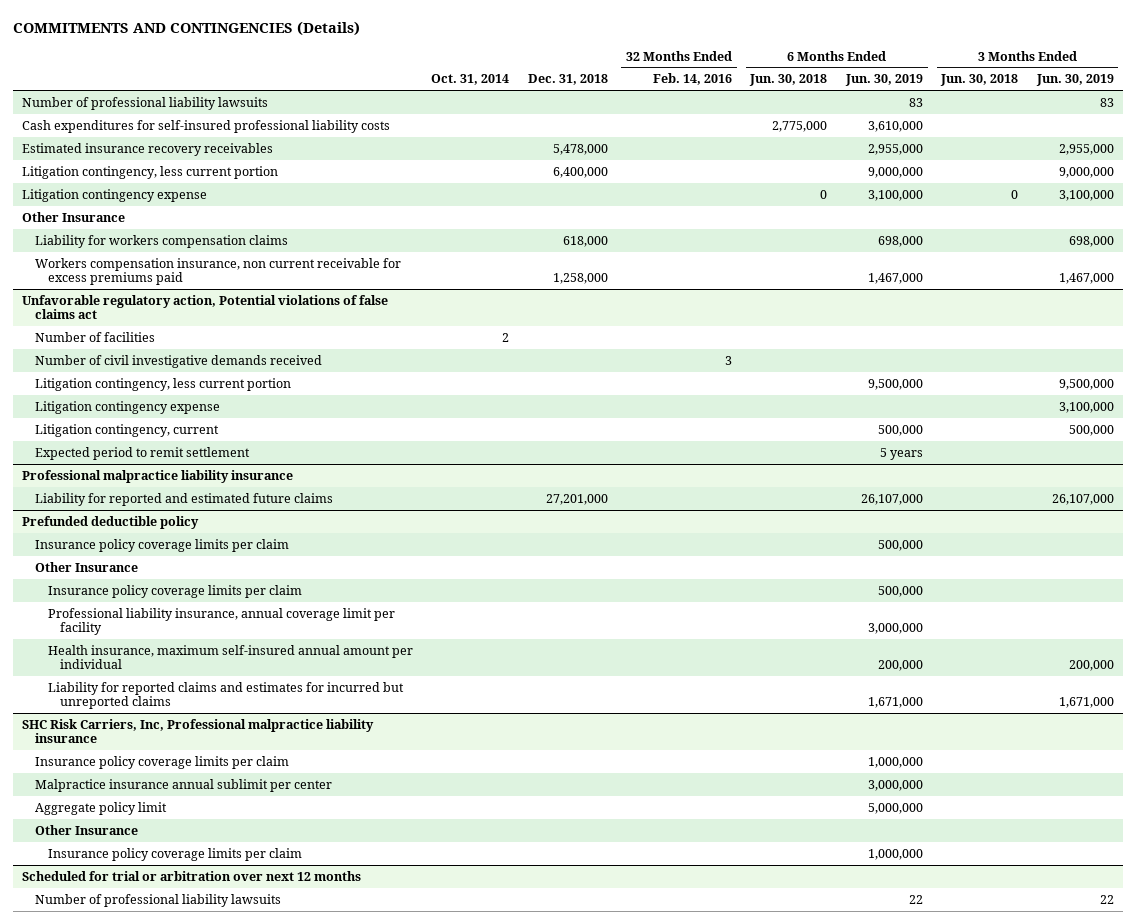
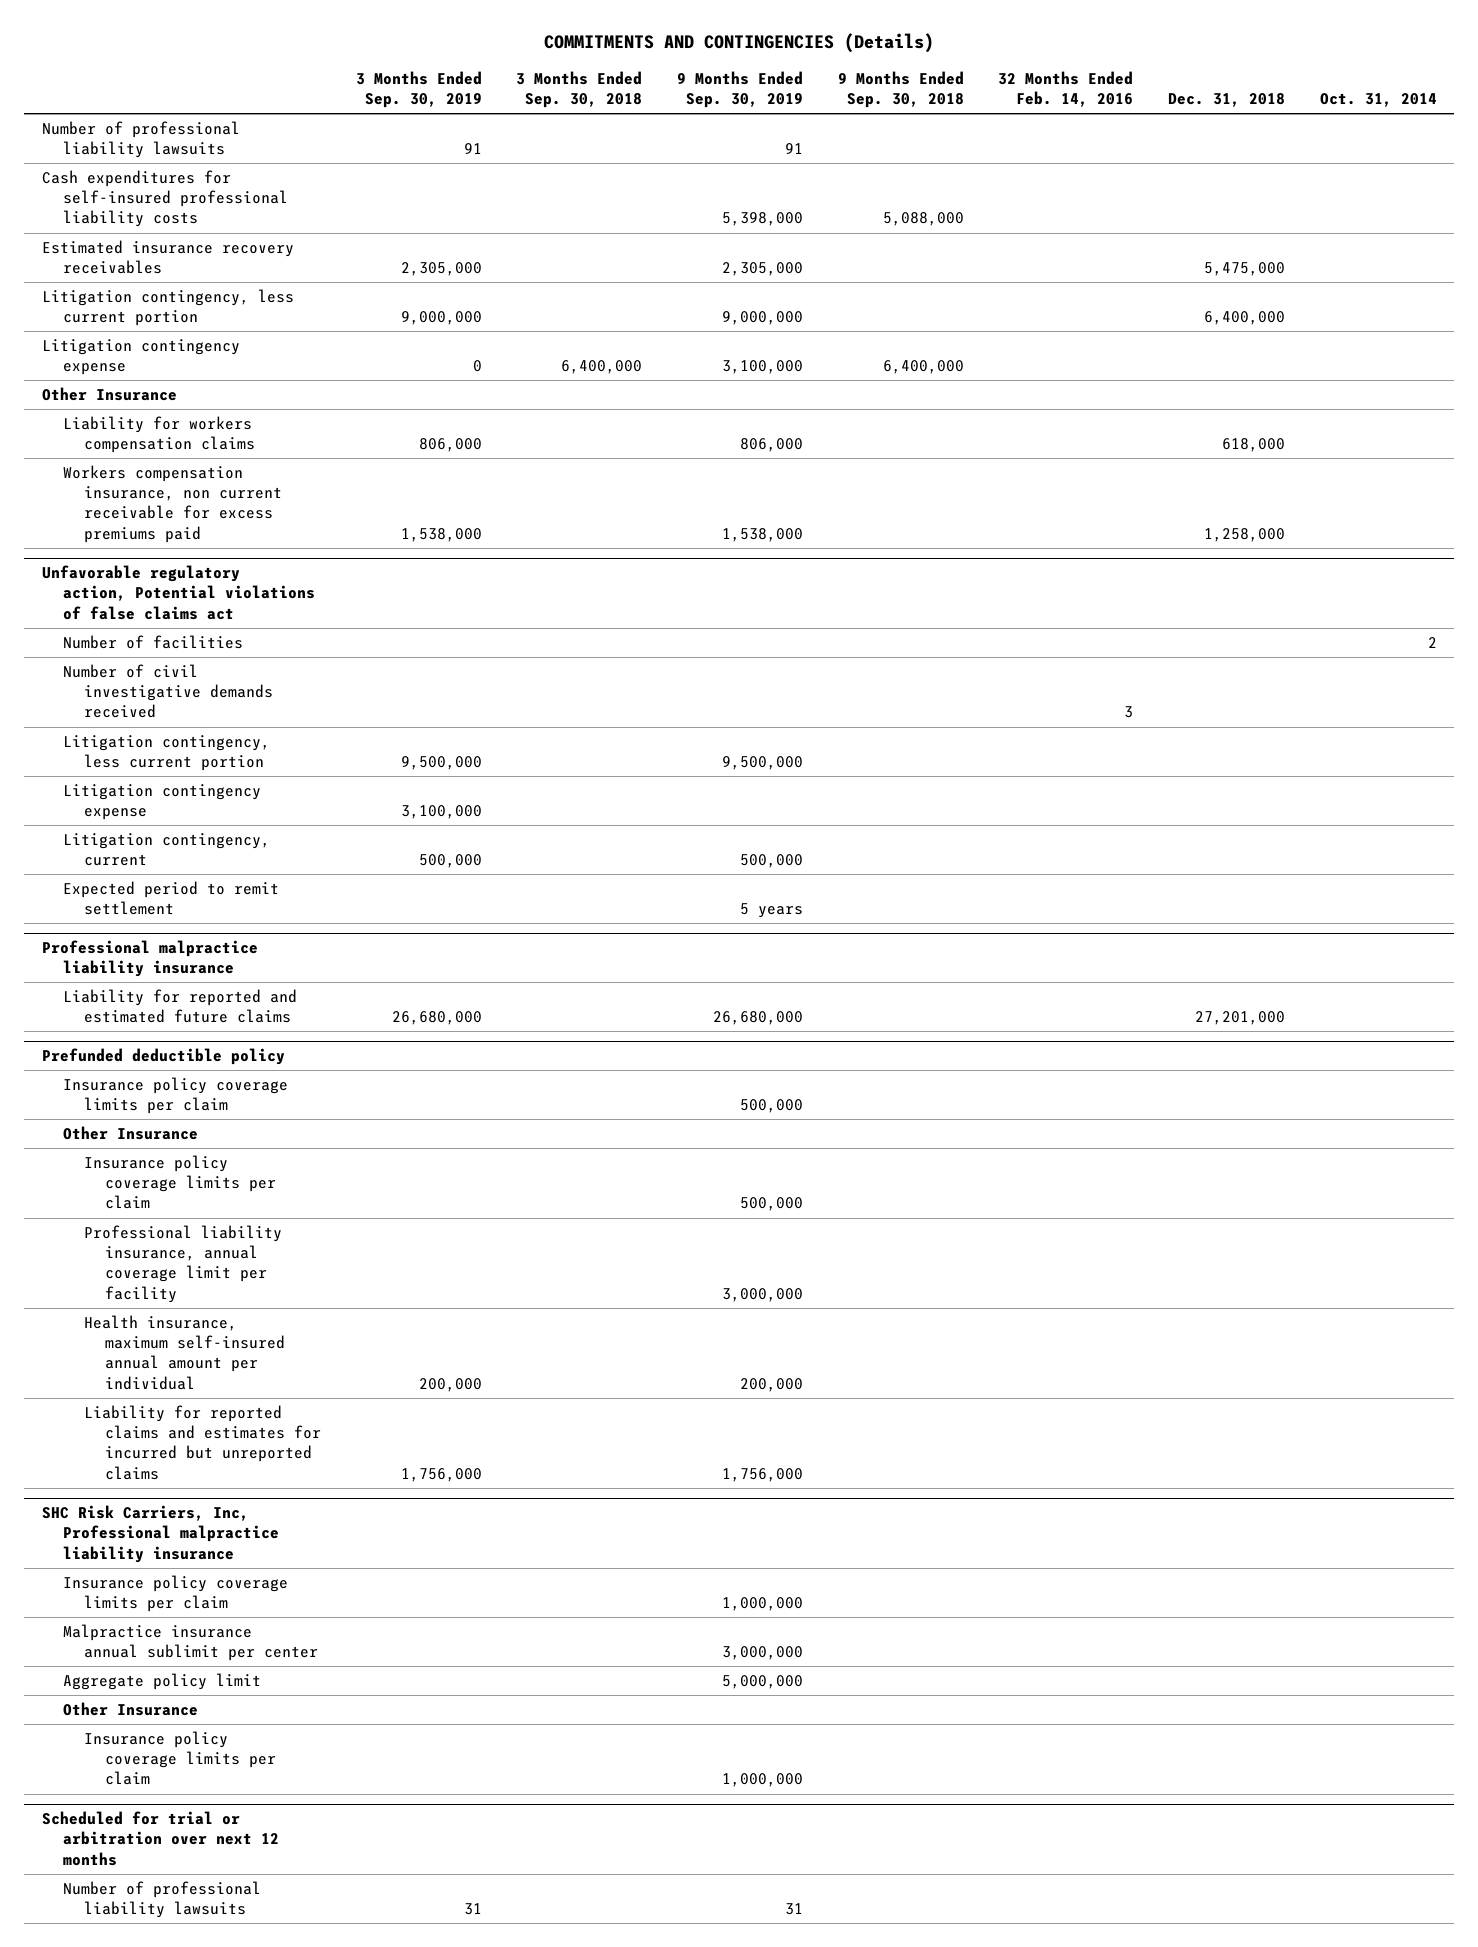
- | Oct. 31, 2014 | Dec. 31, 2018 | 32 Months Ended Feb. 14, 2016 | 6 Months Ended Jun. 30, 2018 | 6 Months Ended Jun. 30, 2019 | 3 Months Ended Jun. 30, 2018 | 3 Months Ended Jun. 30, 2019
+ | 3 Months Ended Sep. 30, 2019 | 3 Months Ended Sep. 30, 2018 | 9 Months Ended Sep. 30, 2019 | 9 Months Ended Sep. 30, 2018 | 32 Months Ended Feb. 14, 2016 | Dec. 31, 2018 | Oct. 31, 2014
- Estimated insurance recovery receivables | | 5,478,000 | | | 2,955,000 | | 2,955,000
+ Estimated insurance recovery receivables | 2,305,000 | | 2,305,000 | | | 5,475,000 |

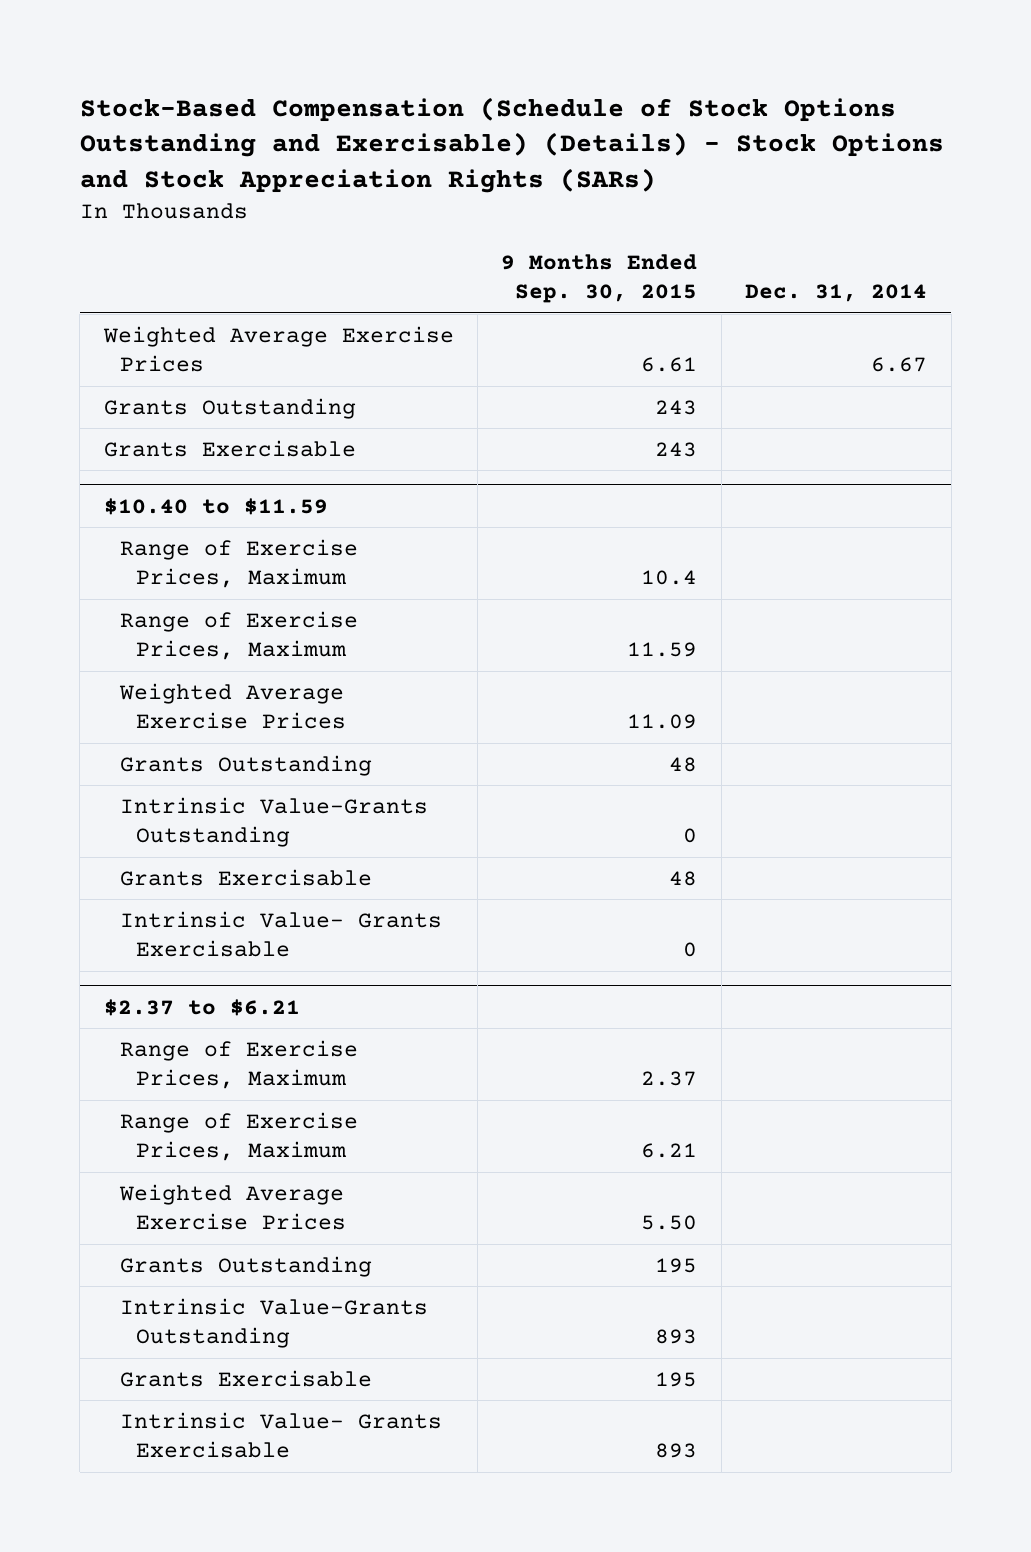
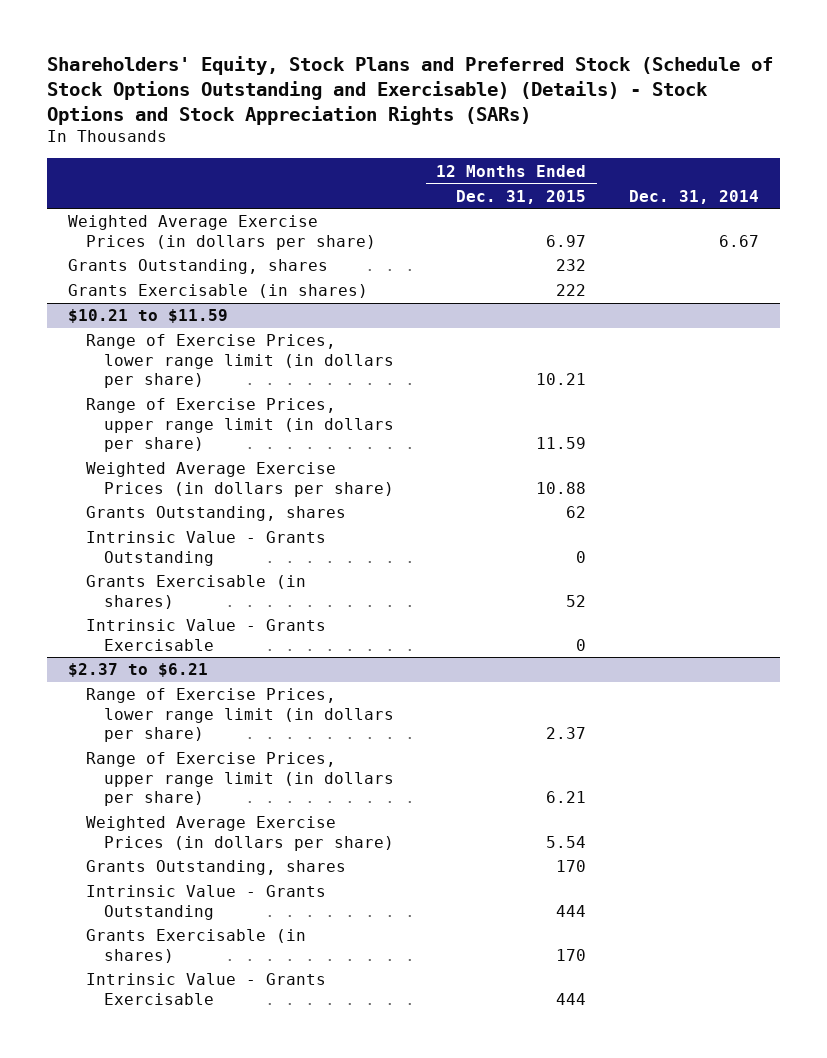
- Stock-Based Compensation (Schedule of Stock Options Outstanding and Exercisable) (Details) - Stock Options and Stock Appreciation Rights (SARs)
+ Shareholders' Equity, Stock Plans and Preferred Stock (Schedule of Stock Options Outstanding and Exercisable) (Details) - Stock Options and Stock Appreciation Rights (SARs)
- | 9 Months Ended Sep. 30, 2015 | Dec. 31, 2014
+ | 12 Months Ended Dec. 31, 2015 | Dec. 31, 2014
- Weighted Average Exercise Prices | 6.61 | 6.67
- Grants Outstanding | 243 |
- Grants Exercisable | 243 |
- $10.40 to $11.59
- Range of Exercise Prices, Maximum | 10.4 |
- Range of Exercise Prices, Maximum | 11.59 |
- Weighted Average Exercise Prices | 11.09 |
- Grants Outstanding | 48 |
- Intrinsic Value-Grants Outstanding | 0 |
- Grants Exercisable | 48 |
- Intrinsic Value- Grants Exercisable | 0 |
+ Weighted Average Exercise Prices (in dollars per share) | 6.97 | 6.67
+ Grants Outstanding, shares | 232 |
+ Grants Exercisable (in shares) | 222 |
+ $10.21 to $11.59
+ Range of Exercise Prices, lower range limit (in dollars per share) | 10.21 |
+ Range of Exercise Prices, upper range limit (in dollars per share) | 11.59 |
+ Weighted Average Exercise Prices (in dollars per share) | 10.88 |
+ Grants Outstanding, shares | 62 |
+ Intrinsic Value - Grants Outstanding | 0 |
+ Grants Exercisable (in shares) | 52 |
+ Intrinsic Value - Grants Exercisable | 0 |
@ $2.37 to $6.21
- Range of Exercise Prices, Maximum | 2.37 |
- Range of Exercise Prices, Maximum | 6.21 |
- Weighted Average Exercise Prices | 5.50 |
- Grants Outstanding | 195 |
- Intrinsic Value-Grants Outstanding | 893 |
- Grants Exercisable | 195 |
- Intrinsic Value- Grants Exercisable | 893 |
+ Range of Exercise Prices, lower range limit (in dollars per share) | 2.37 |
+ Range of Exercise Prices, upper range limit (in dollars per share) | 6.21 |
+ Weighted Average Exercise Prices (in dollars per share) | 5.54 |
+ Grants Outstanding, shares | 170 |
+ Intrinsic Value - Grants Outstanding | 444 |
+ Grants Exercisable (in shares) | 170 |
+ Intrinsic Value - Grants Exercisable | 444 |

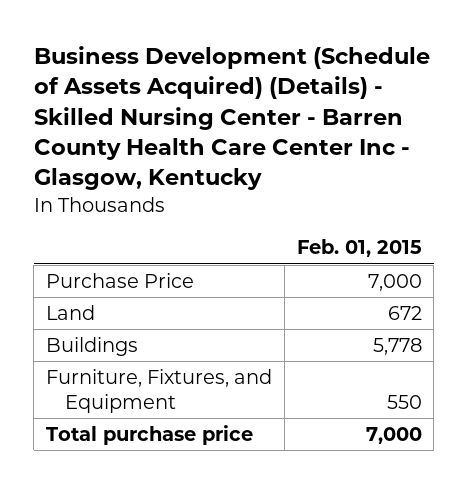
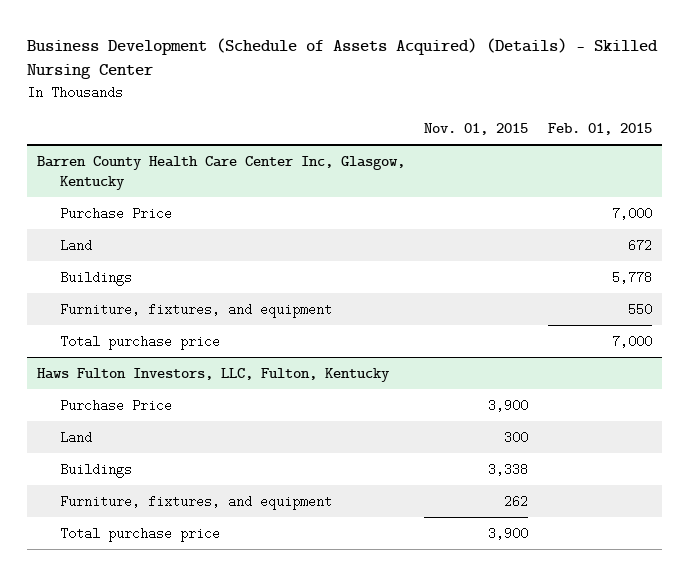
- Business Development (Schedule of Assets Acquired) (Details) - Skilled Nursing Center - Barren County Health Care Center Inc - Glasgow, Kentucky
+ Business Development (Schedule of Assets Acquired) (Details) - Skilled Nursing Center
- | Feb. 01, 2015
+ | Nov. 01, 2015 | Feb. 01, 2015
+ Barren County Health Care Center Inc, Glasgow, Kentucky
- Furniture, Fixtures, and Equipment | 550
+ Furniture, fixtures, and equipment | | 550
+ Haws Fulton Investors, LLC, Fulton, Kentucky
+ Purchase Price | 3,900 |
+ Land | 300 |
+ Buildings | 3,338 |
+ Furniture, fixtures, and equipment | 262 |
+ Total purchase price | 3,900 |

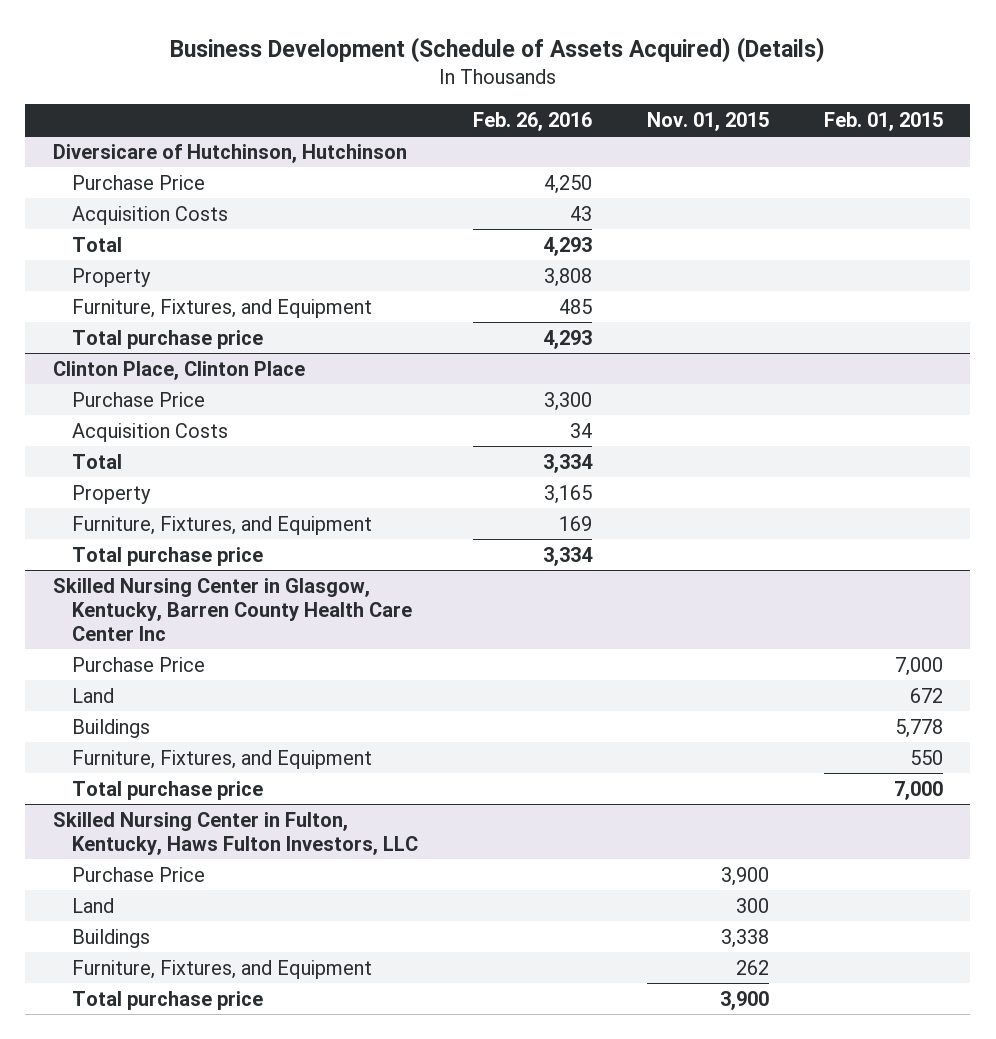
- Business Development (Schedule of Assets Acquired) (Details) - Skilled Nursing Center
+ Business Development (Schedule of Assets Acquired) (Details)
- | Nov. 01, 2015 | Feb. 01, 2015
+ | Feb. 26, 2016 | Nov. 01, 2015 | Feb. 01, 2015
- Barren County Health Care Center Inc, Glasgow, Kentucky
+ Diversicare of Hutchinson, Hutchinson
+ Purchase Price | 4,250 | |
+ Acquisition Costs | 43 | |
+ Total | 4,293 | |
+ Property | 3,808 | |
+ Furniture, Fixtures, and Equipment | 485 | |
+ Total purchase price | 4,293 | |
+ Clinton Place, Clinton Place
+ Purchase Price | 3,300 | |
+ Acquisition Costs | 34 | |
+ Total | 3,334 | |
+ Property | 3,165 | |
+ Furniture, Fixtures, and Equipment | 169 | |
+ Total purchase price | 3,334 | |
+ Skilled Nursing Center in Glasgow, Kentucky, Barren County Health Care Center Inc
- Furniture, fixtures, and equipment | | 550
+ Furniture, Fixtures, and Equipment | | | 550
- Haws Fulton Investors, LLC, Fulton, Kentucky
+ Skilled Nursing Center in Fulton, Kentucky, Haws Fulton Investors, LLC
- Furniture, fixtures, and equipment | 262 |
+ Furniture, Fixtures, and Equipment | | 262 |

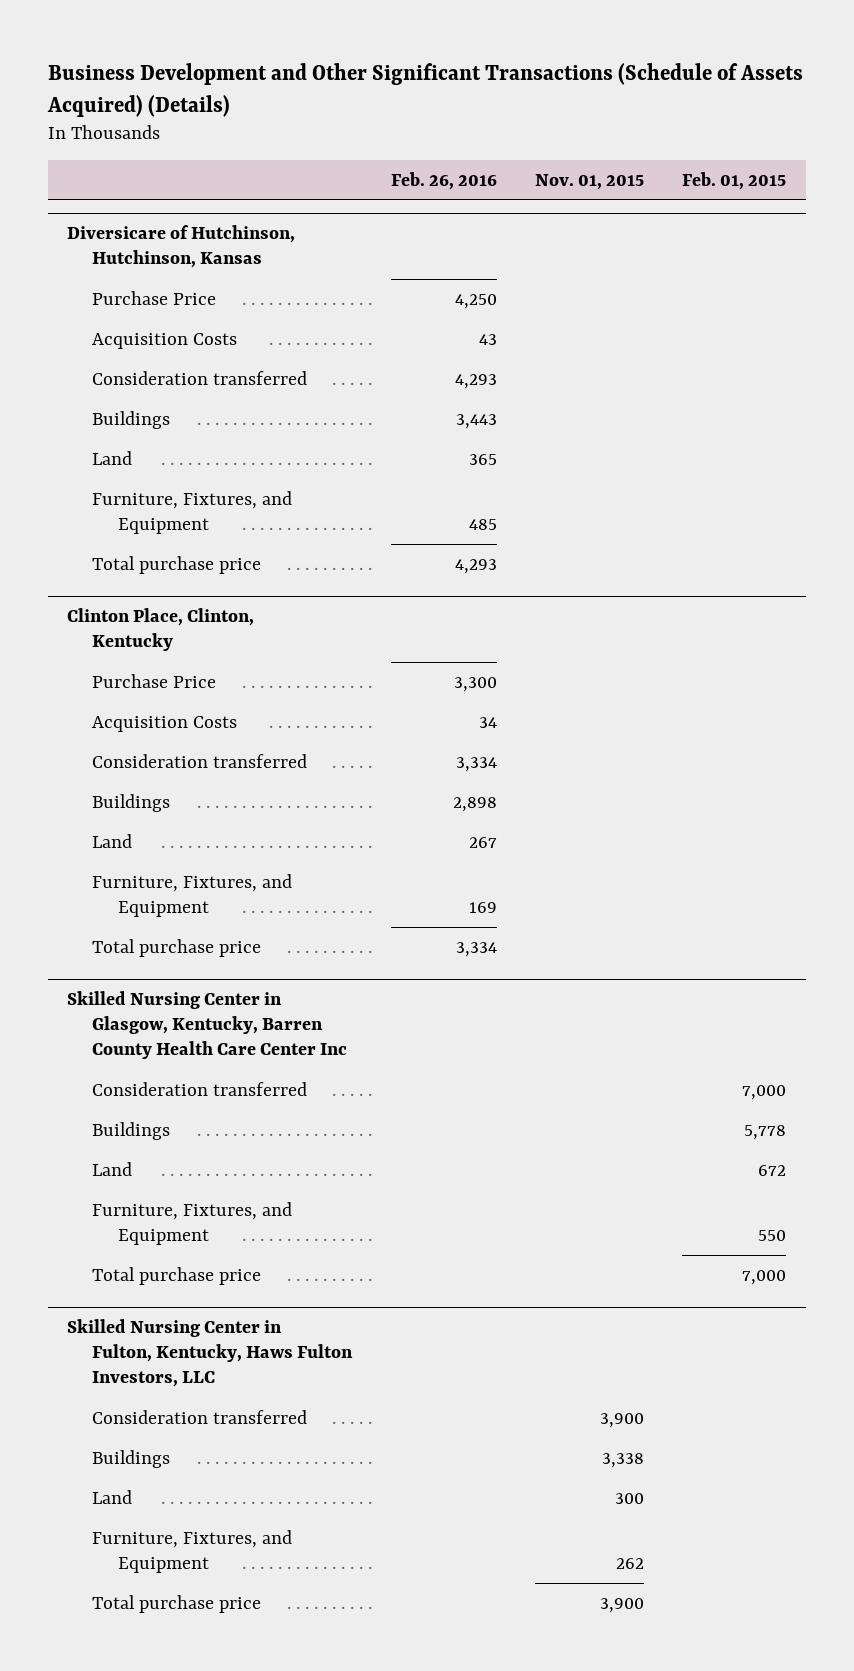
- Business Development (Schedule of Assets Acquired) (Details)
+ Business Development and Other Significant Transactions (Schedule of Assets Acquired) (Details)
- Diversicare of Hutchinson, Hutchinson
+ Diversicare of Hutchinson, Hutchinson, Kansas
- Total | 4,293 | |
- Property | 3,808 | |
+ Consideration transferred | 4,293 | |
+ Buildings | 3,443 | |
+ Land | 365 | |
- Clinton Place, Clinton Place
+ Clinton Place, Clinton, Kentucky
- Total | 3,334 | |
- Property | 3,165 | |
+ Consideration transferred | 3,334 | |
+ Buildings | 2,898 | |
+ Land | 267 | |
@ Skilled Nursing Center in Glasgow, Kentucky, Barren County Health Care Center Inc
- Purchase Price | | | 7,000
+ Consideration transferred | | | 7,000
moved down: Land | | | 672
@ Skilled Nursing Center in Fulton, Kentucky, Haws Fulton Investors, LLC
- Purchase Price | | 3,900 |
+ Consideration transferred | | 3,900 |
moved down: Land | | 300 |

